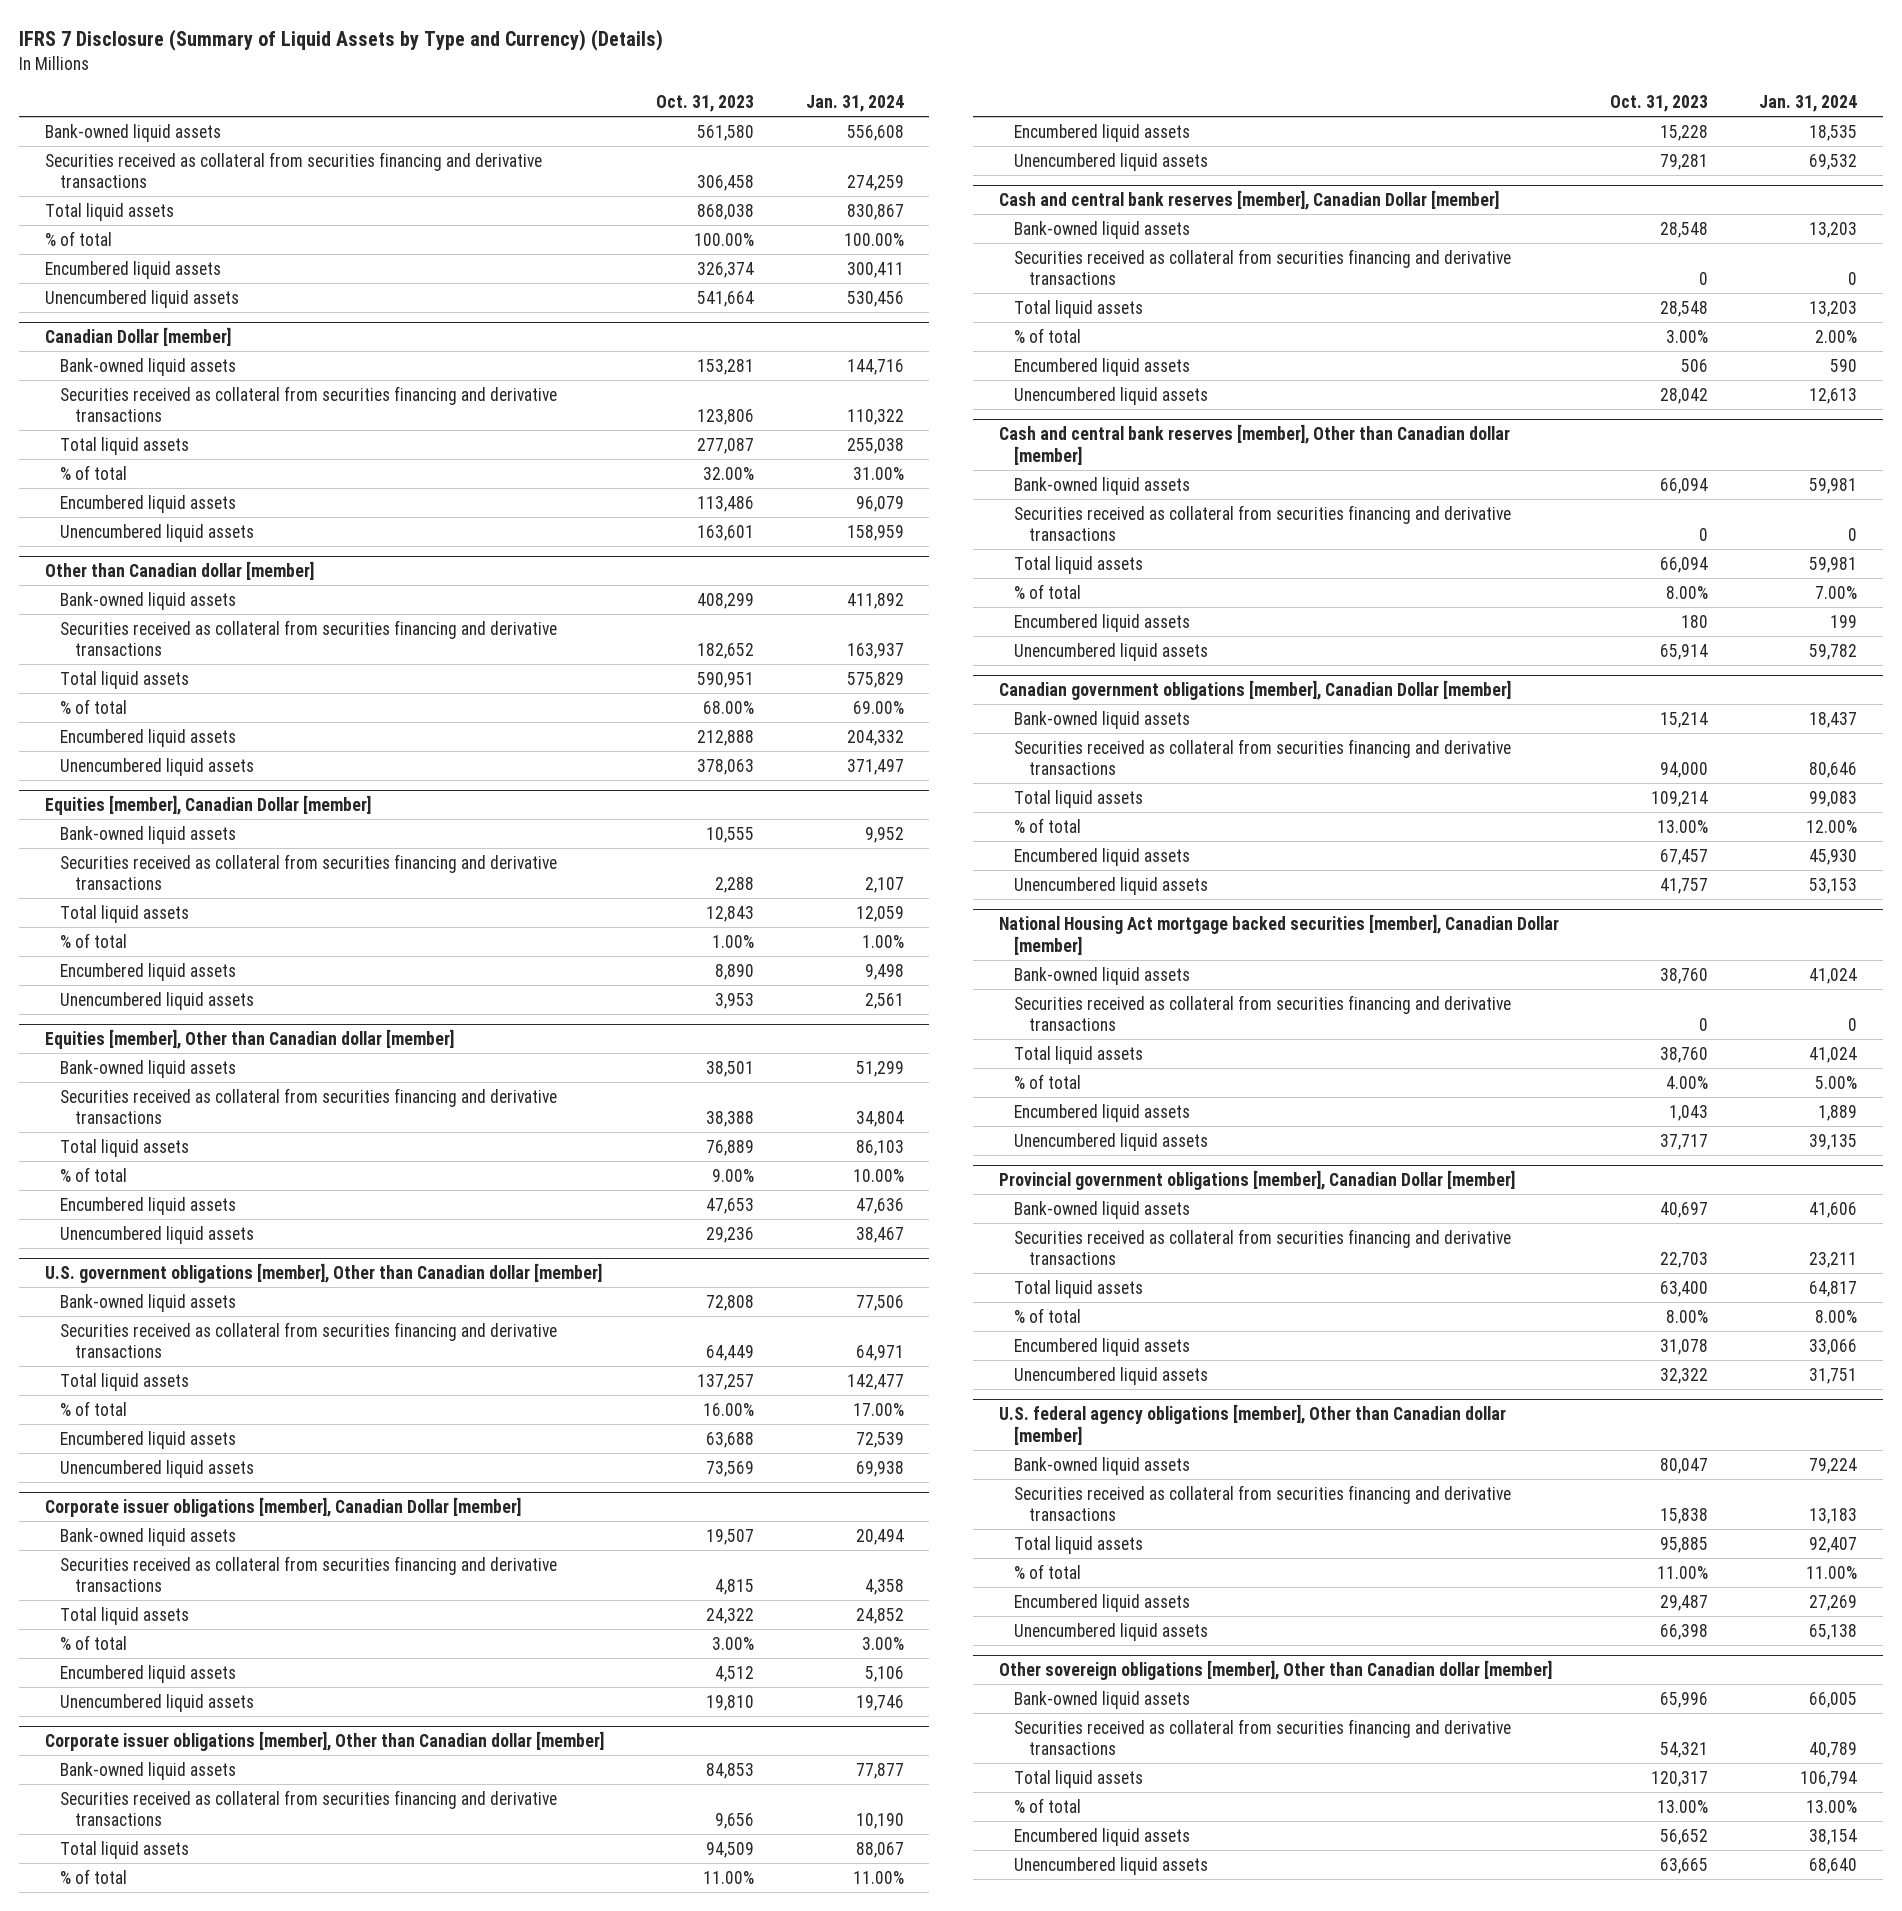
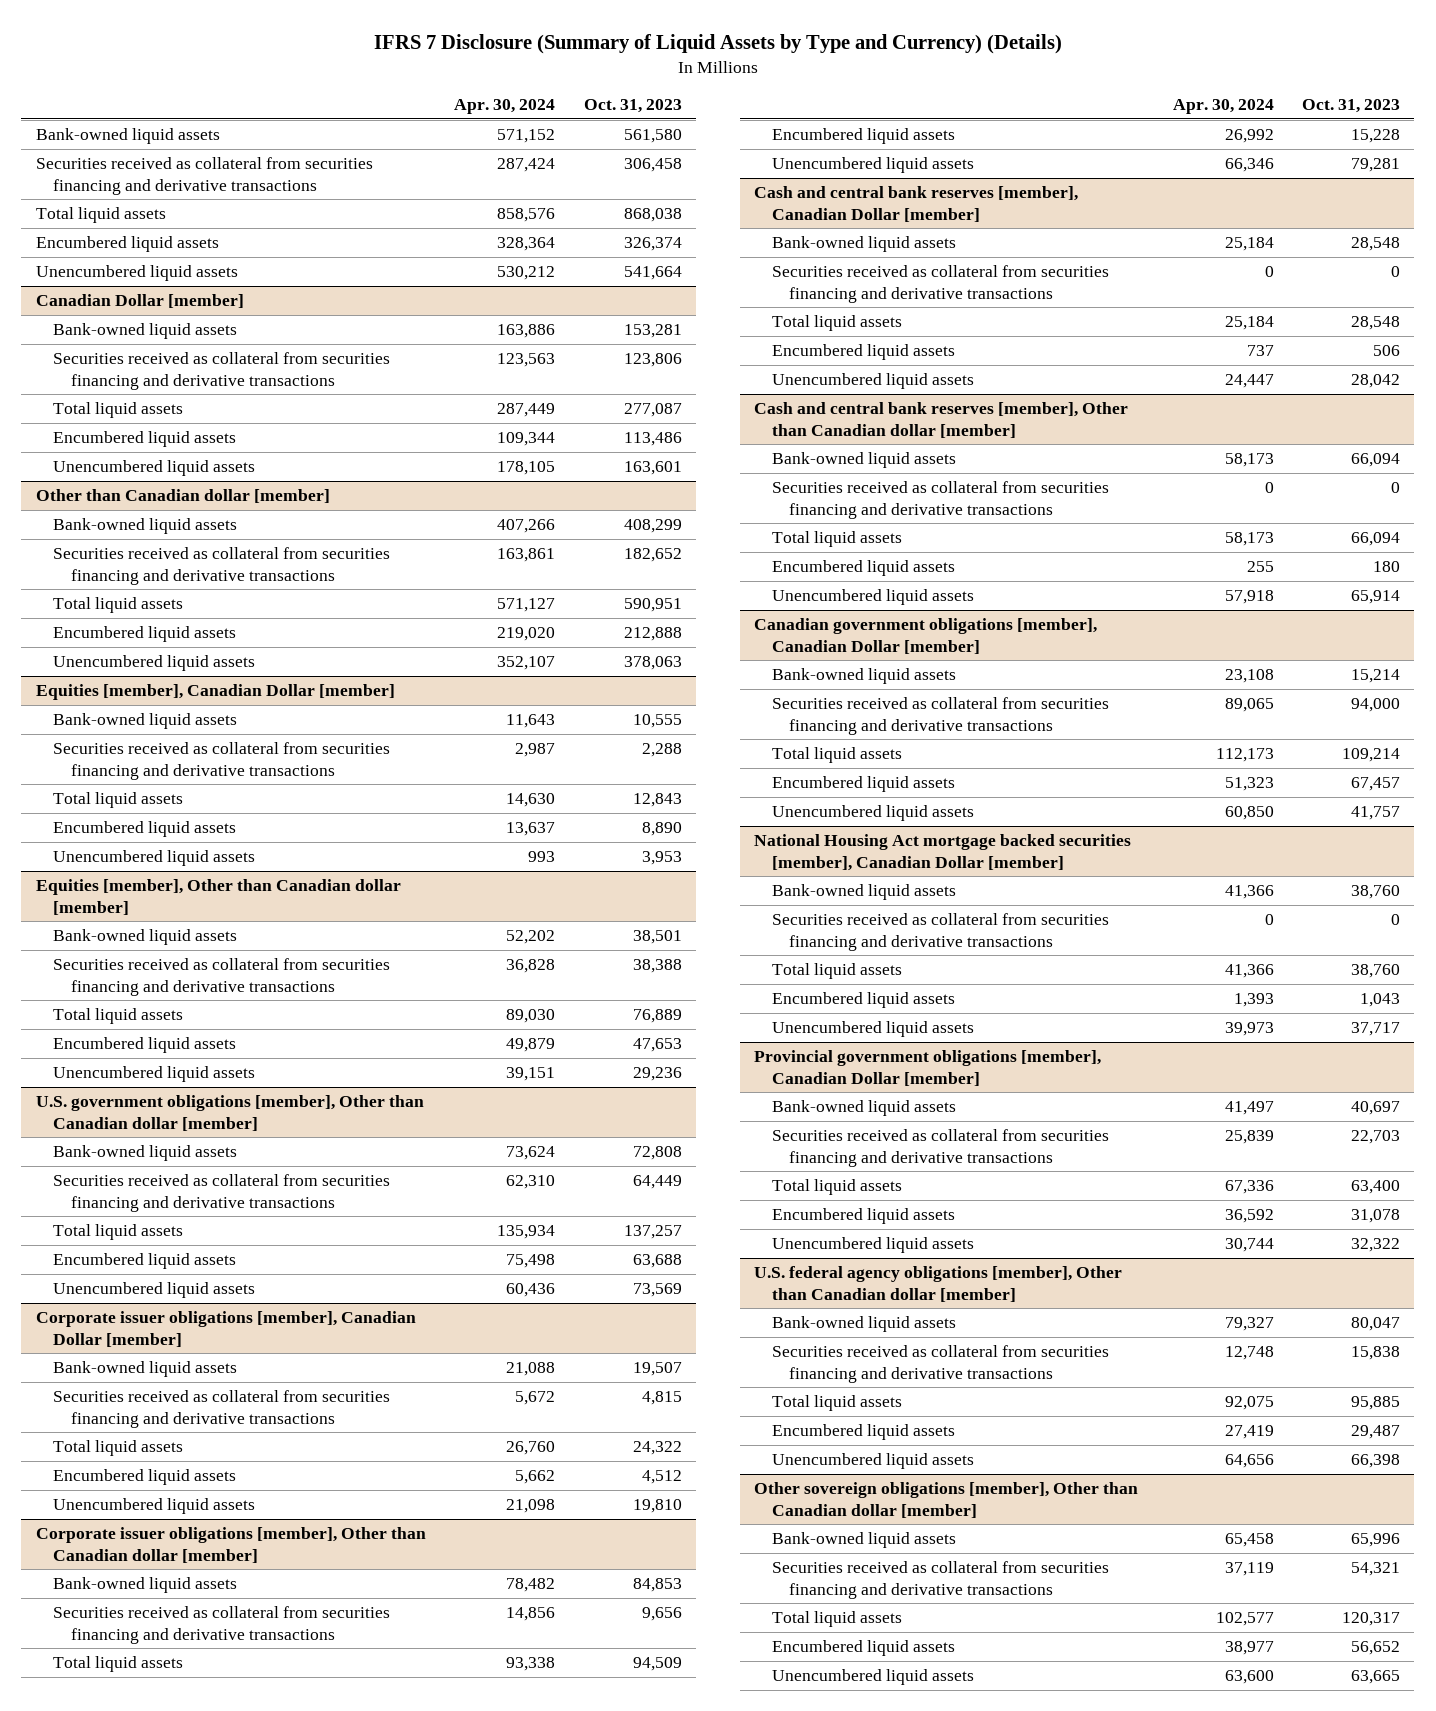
- | Oct. 31, 2023 | Jan. 31, 2024
+ | Apr. 30, 2024 | Oct. 31, 2023
- % of total | 100.00% | 100.00%
@ Canadian Dollar [member]
- % of total | 32.00% | 31.00%
@ Other than Canadian dollar [member]
- % of total | 68.00% | 69.00%
@ Equities [member], Canadian Dollar [member]
- % of total | 1.00% | 1.00%
@ Equities [member], Other than Canadian dollar [member]
- % of total | 9.00% | 10.00%
@ U.S. government obligations [member], Other than Canadian dollar [member]
- % of total | 16.00% | 17.00%
@ Corporate issuer obligations [member], Canadian Dollar [member]
- % of total | 3.00% | 3.00%
@ Corporate issuer obligations [member], Other than Canadian dollar [member]
- % of total | 11.00% | 11.00%
@ Cash and central bank reserves [member], Canadian Dollar [member]
- % of total | 3.00% | 2.00%
@ Cash and central bank reserves [member], Other than Canadian dollar [member]
- % of total | 8.00% | 7.00%
@ Canadian government obligations [member], Canadian Dollar [member]
- % of total | 13.00% | 12.00%
@ National Housing Act mortgage backed securities [member], Canadian Dollar [member]
- % of total | 4.00% | 5.00%
@ Provincial government obligations [member], Canadian Dollar [member]
- % of total | 8.00% | 8.00%
@ U.S. federal agency obligations [member], Other than Canadian dollar [member]
- % of total | 11.00% | 11.00%
@ Other sovereign obligations [member], Other than Canadian dollar [member]
- % of total | 13.00% | 13.00%

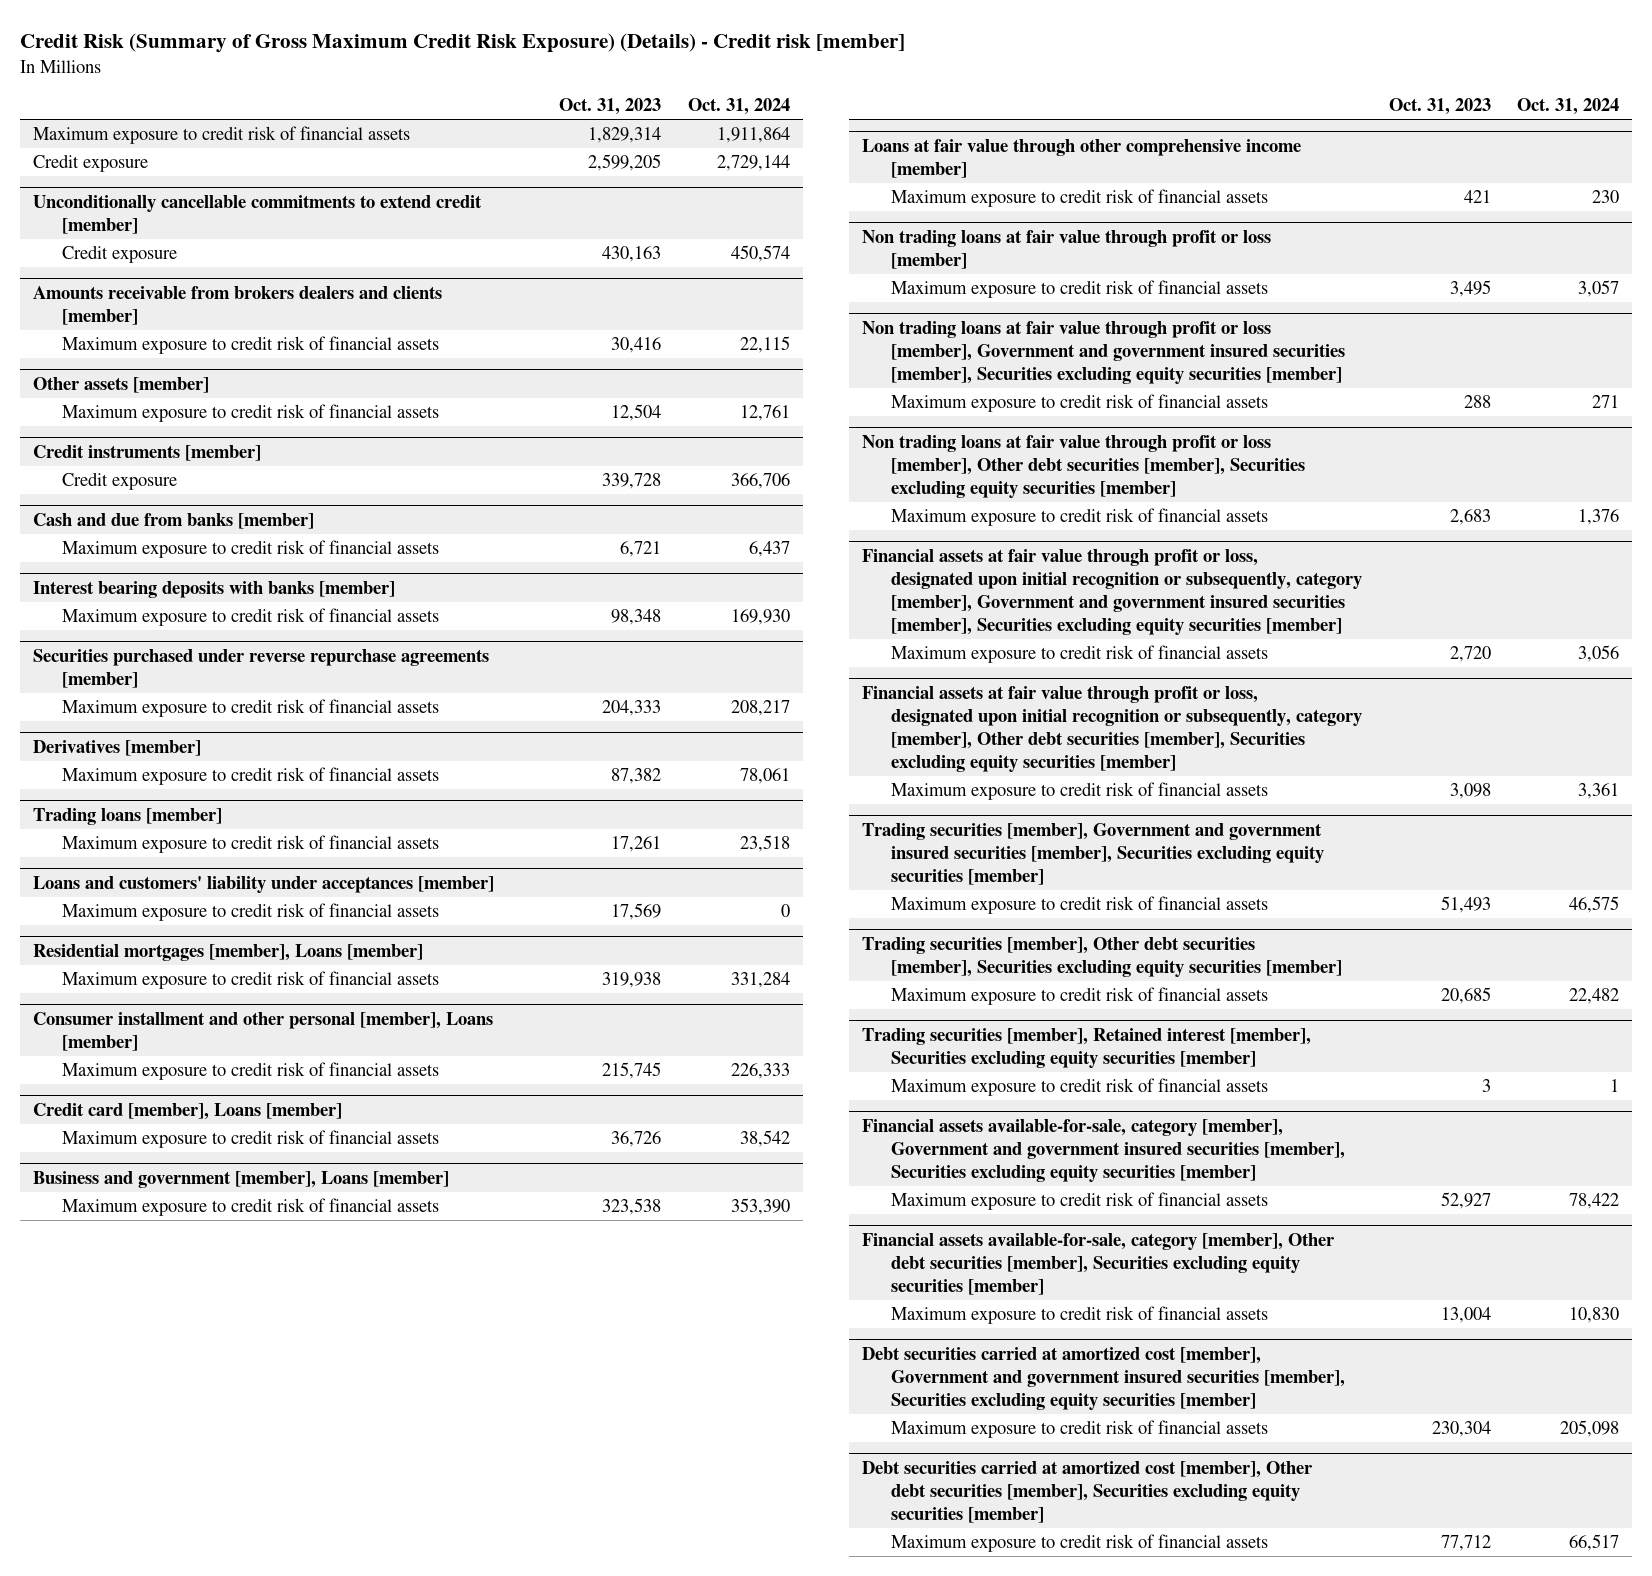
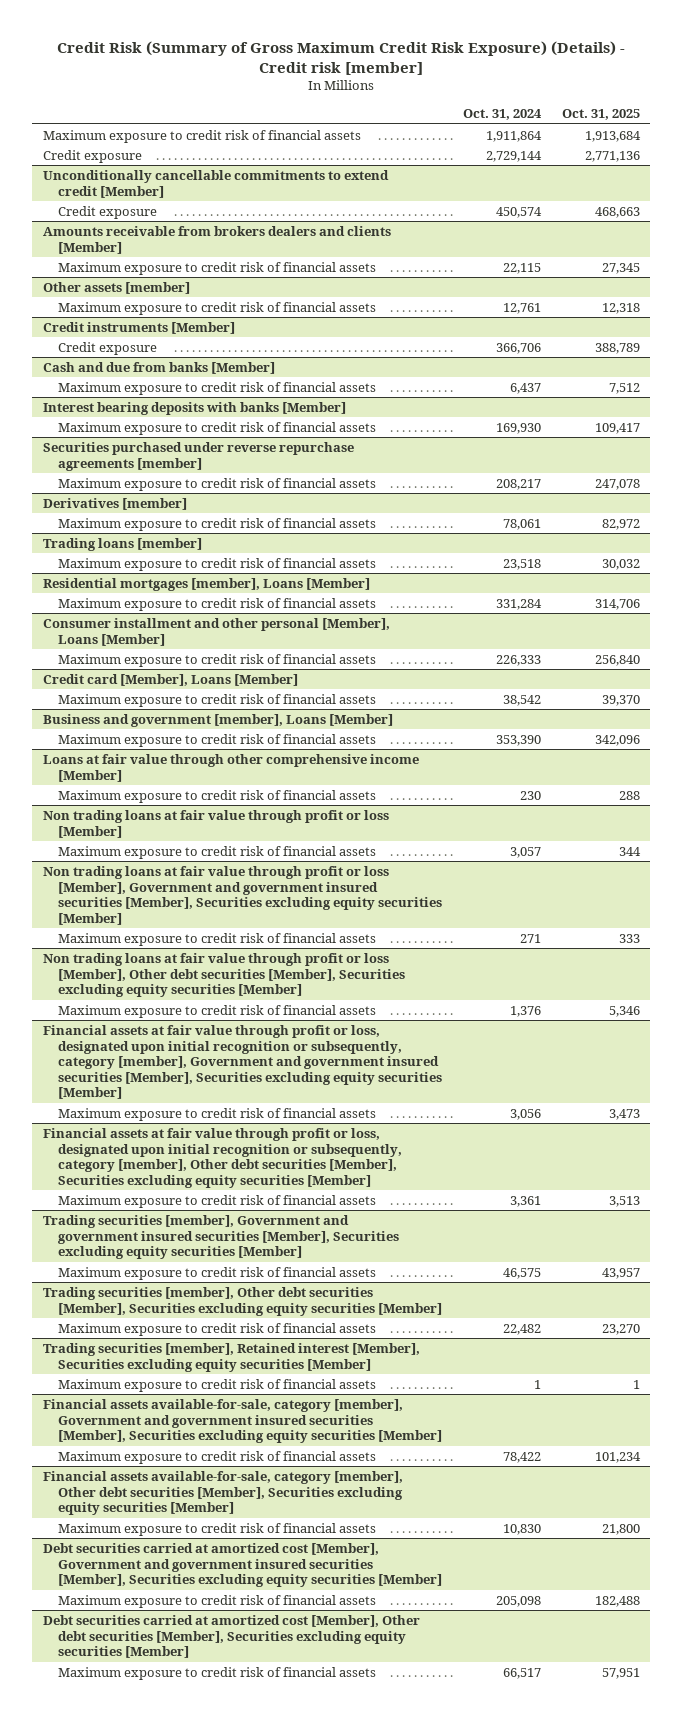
- | Oct. 31, 2023 | Oct. 31, 2024
+ | Oct. 31, 2024 | Oct. 31, 2025
- Unconditionally cancellable commitments to extend credit [member]
+ Unconditionally cancellable commitments to extend credit [Member]
- Amounts receivable from brokers dealers and clients [member]
+ Amounts receivable from brokers dealers and clients [Member]
- Credit instruments [member]
+ Credit instruments [Member]
- Cash and due from banks [member]
+ Cash and due from banks [Member]
- Interest bearing deposits with banks [member]
+ Interest bearing deposits with banks [Member]
- Loans and customers' liability under acceptances [member]
- Maximum exposure to credit risk of financial assets | 17,569 | 0
- Residential mortgages [member], Loans [member]
+ Residential mortgages [member], Loans [Member]
- Consumer installment and other personal [member], Loans [member]
+ Consumer installment and other personal [Member], Loans [Member]
- Credit card [member], Loans [member]
+ Credit card [Member], Loans [Member]
- Business and government [member], Loans [member]
+ Business and government [member], Loans [Member]
- Loans at fair value through other comprehensive income [member]
+ Loans at fair value through other comprehensive income [Member]
- Non trading loans at fair value through profit or loss [member]
+ Non trading loans at fair value through profit or loss [Member]
- Non trading loans at fair value through profit or loss [member], Government and government insured securities [member], Securities excluding equity securities [member]
+ Non trading loans at fair value through profit or loss [Member], Government and government insured securities [Member], Securities excluding equity securities [Member]
- Non trading loans at fair value through profit or loss [member], Other debt securities [member], Securities excluding equity securities [member]
+ Non trading loans at fair value through profit or loss [Member], Other debt securities [Member], Securities excluding equity securities [Member]
- Financial assets at fair value through profit or loss, designated upon initial recognition or subsequently, category [member], Government and government insured securities [member], Securities excluding equity securities [member]
+ Financial assets at fair value through profit or loss, designated upon initial recognition or subsequently, category [member], Government and government insured securities [Member], Securities excluding equity securities [Member]
- Financial assets at fair value through profit or loss, designated upon initial recognition or subsequently, category [member], Other debt securities [member], Securities excluding equity securities [member]
+ Financial assets at fair value through profit or loss, designated upon initial recognition or subsequently, category [member], Other debt securities [Member], Securities excluding equity securities [Member]
- Trading securities [member], Government and government insured securities [member], Securities excluding equity securities [member]
+ Trading securities [member], Government and government insured securities [Member], Securities excluding equity securities [Member]
- Trading securities [member], Other debt securities [member], Securities excluding equity securities [member]
+ Trading securities [member], Other debt securities [Member], Securities excluding equity securities [Member]
- Trading securities [member], Retained interest [member], Securities excluding equity securities [member]
+ Trading securities [member], Retained interest [Member], Securities excluding equity securities [Member]
- Financial assets available-for-sale, category [member], Government and government insured securities [member], Securities excluding equity securities [member]
+ Financial assets available-for-sale, category [member], Government and government insured securities [Member], Securities excluding equity securities [Member]
- Financial assets available-for-sale, category [member], Other debt securities [member], Securities excluding equity securities [member]
+ Financial assets available-for-sale, category [member], Other debt securities [Member], Securities excluding equity securities [Member]
- Debt securities carried at amortized cost [member], Government and government insured securities [member], Securities excluding equity securities [member]
+ Debt securities carried at amortized cost [Member], Government and government insured securities [Member], Securities excluding equity securities [Member]
- Debt securities carried at amortized cost [member], Other debt securities [member], Securities excluding equity securities [member]
+ Debt securities carried at amortized cost [Member], Other debt securities [Member], Securities excluding equity securities [Member]

